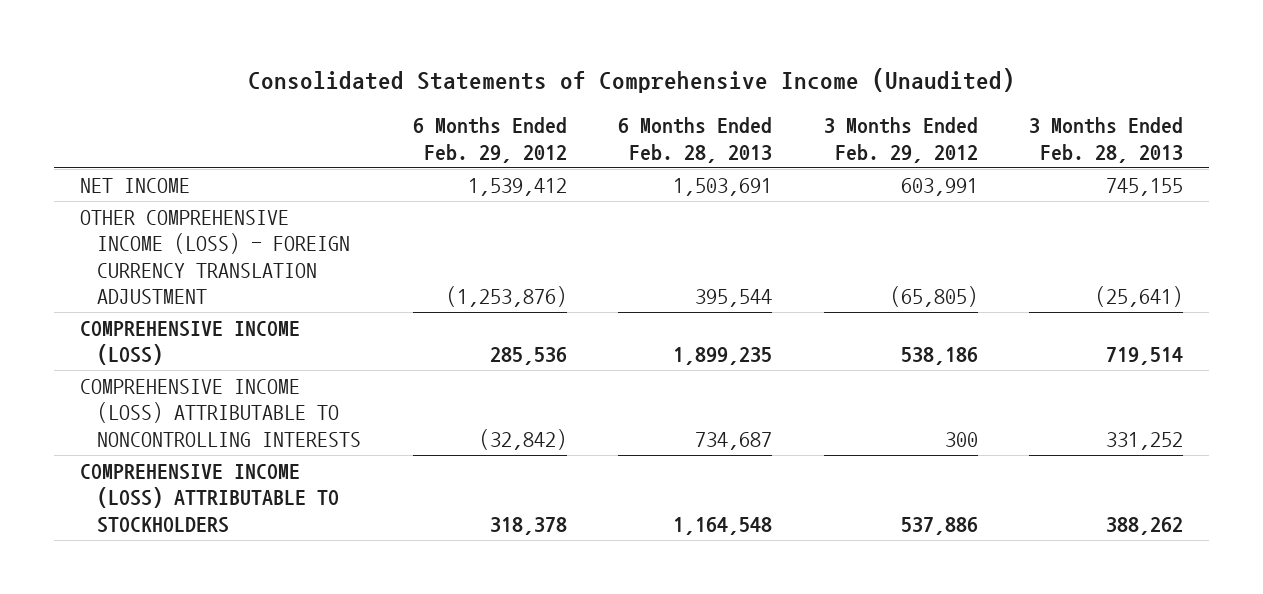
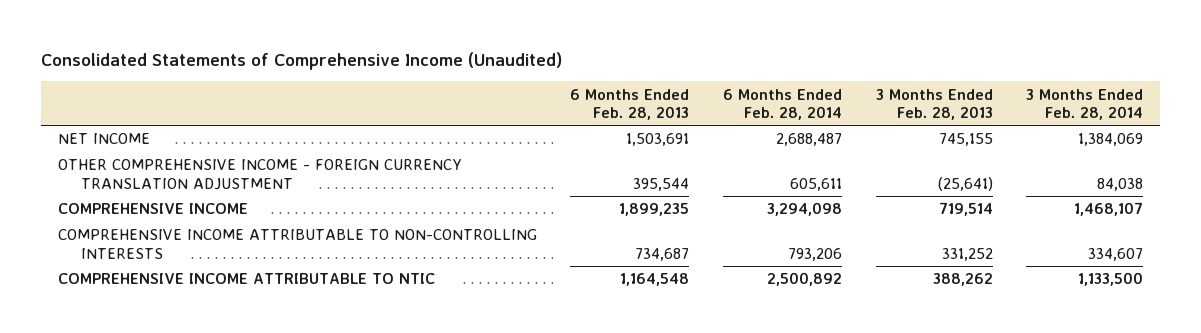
- | 6 Months Ended Feb. 29, 2012 | 6 Months Ended Feb. 28, 2013 | 3 Months Ended Feb. 29, 2012 | 3 Months Ended Feb. 28, 2013
+ | 6 Months Ended Feb. 28, 2013 | 6 Months Ended Feb. 28, 2014 | 3 Months Ended Feb. 28, 2013 | 3 Months Ended Feb. 28, 2014
- OTHER COMPREHENSIVE INCOME (LOSS) - FOREIGN CURRENCY TRANSLATION ADJUSTMENT | (1,253,876) | 395,544 | (65,805) | (25,641)
- COMPREHENSIVE INCOME (LOSS) | 285,536 | 1,899,235 | 538,186 | 719,514
- COMPREHENSIVE INCOME (LOSS) ATTRIBUTABLE TO NONCONTROLLING INTERESTS | (32,842) | 734,687 | 300 | 331,252
- COMPREHENSIVE INCOME (LOSS) ATTRIBUTABLE TO STOCKHOLDERS | 318,378 | 1,164,548 | 537,886 | 388,262
+ OTHER COMPREHENSIVE INCOME - FOREIGN CURRENCY TRANSLATION ADJUSTMENT | 395,544 | 605,611 | (25,641) | 84,038
+ COMPREHENSIVE INCOME | 1,899,235 | 3,294,098 | 719,514 | 1,468,107
+ COMPREHENSIVE INCOME ATTRIBUTABLE TO NON-CONTROLLING INTERESTS | 734,687 | 793,206 | 331,252 | 334,607
+ COMPREHENSIVE INCOME ATTRIBUTABLE TO NTIC | 1,164,548 | 2,500,892 | 388,262 | 1,133,500

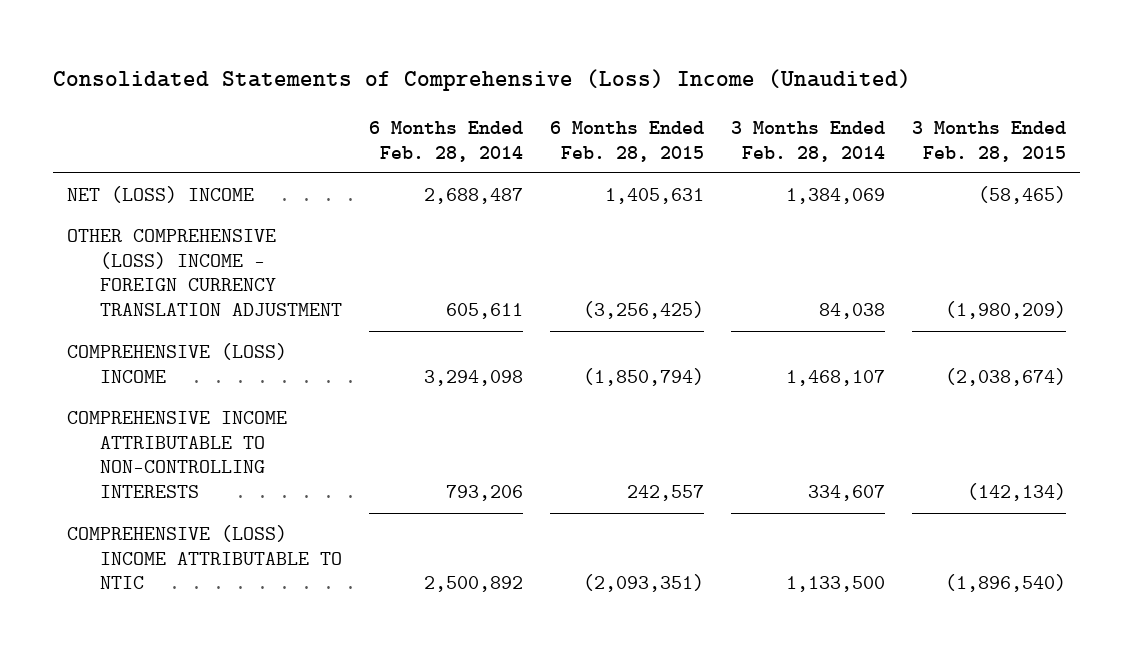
- Consolidated Statements of Comprehensive Income (Unaudited)
+ Consolidated Statements of Comprehensive (Loss) Income (Unaudited)
- | 6 Months Ended Feb. 28, 2013 | 6 Months Ended Feb. 28, 2014 | 3 Months Ended Feb. 28, 2013 | 3 Months Ended Feb. 28, 2014
+ | 6 Months Ended Feb. 28, 2014 | 6 Months Ended Feb. 28, 2015 | 3 Months Ended Feb. 28, 2014 | 3 Months Ended Feb. 28, 2015
- NET INCOME | 1,503,691 | 2,688,487 | 745,155 | 1,384,069
- OTHER COMPREHENSIVE INCOME - FOREIGN CURRENCY TRANSLATION ADJUSTMENT | 395,544 | 605,611 | (25,641) | 84,038
- COMPREHENSIVE INCOME | 1,899,235 | 3,294,098 | 719,514 | 1,468,107
+ NET (LOSS) INCOME | 2,688,487 | 1,405,631 | 1,384,069 | (58,465)
+ OTHER COMPREHENSIVE (LOSS) INCOME - FOREIGN CURRENCY TRANSLATION ADJUSTMENT | 605,611 | (3,256,425) | 84,038 | (1,980,209)
+ COMPREHENSIVE (LOSS) INCOME | 3,294,098 | (1,850,794) | 1,468,107 | (2,038,674)
- COMPREHENSIVE INCOME ATTRIBUTABLE TO NTIC | 1,164,548 | 2,500,892 | 388,262 | 1,133,500
+ COMPREHENSIVE (LOSS) INCOME ATTRIBUTABLE TO NTIC | 2,500,892 | (2,093,351) | 1,133,500 | (1,896,540)

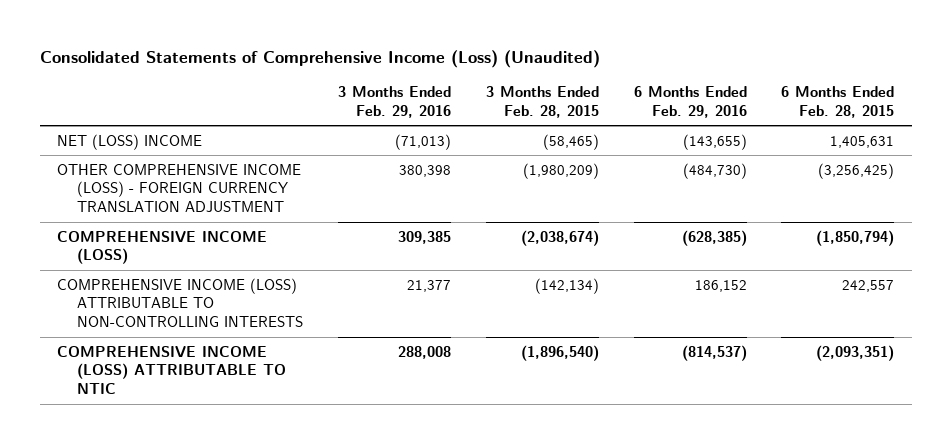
- Consolidated Statements of Comprehensive (Loss) Income (Unaudited)
+ Consolidated Statements of Comprehensive Income (Loss) (Unaudited)
- | 6 Months Ended Feb. 28, 2014 | 6 Months Ended Feb. 28, 2015 | 3 Months Ended Feb. 28, 2014 | 3 Months Ended Feb. 28, 2015
+ | 3 Months Ended Feb. 29, 2016 | 3 Months Ended Feb. 28, 2015 | 6 Months Ended Feb. 29, 2016 | 6 Months Ended Feb. 28, 2015
- OTHER COMPREHENSIVE (LOSS) INCOME - FOREIGN CURRENCY TRANSLATION ADJUSTMENT | 605,611 | (3,256,425) | 84,038 | (1,980,209)
- COMPREHENSIVE (LOSS) INCOME | 3,294,098 | (1,850,794) | 1,468,107 | (2,038,674)
- COMPREHENSIVE INCOME ATTRIBUTABLE TO NON-CONTROLLING INTERESTS | 793,206 | 242,557 | 334,607 | (142,134)
- COMPREHENSIVE (LOSS) INCOME ATTRIBUTABLE TO NTIC | 2,500,892 | (2,093,351) | 1,133,500 | (1,896,540)
+ OTHER COMPREHENSIVE INCOME (LOSS) - FOREIGN CURRENCY TRANSLATION ADJUSTMENT | 380,398 | (1,980,209) | (484,730) | (3,256,425)
+ COMPREHENSIVE INCOME (LOSS) | 309,385 | (2,038,674) | (628,385) | (1,850,794)
+ COMPREHENSIVE INCOME (LOSS) ATTRIBUTABLE TO NON-CONTROLLING INTERESTS | 21,377 | (142,134) | 186,152 | 242,557
+ COMPREHENSIVE INCOME (LOSS) ATTRIBUTABLE TO NTIC | 288,008 | (1,896,540) | (814,537) | (2,093,351)

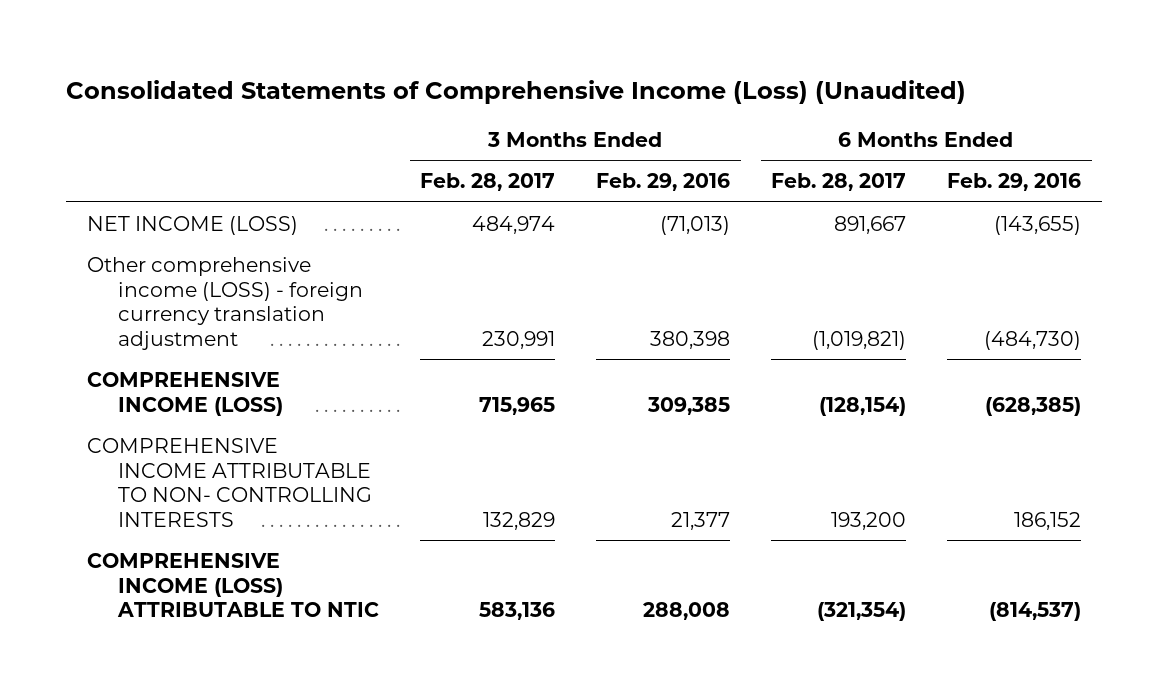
- | 3 Months Ended Feb. 29, 2016 | 3 Months Ended Feb. 28, 2015 | 6 Months Ended Feb. 29, 2016 | 6 Months Ended Feb. 28, 2015
+ | 3 Months Ended Feb. 28, 2017 | 3 Months Ended Feb. 29, 2016 | 6 Months Ended Feb. 28, 2017 | 6 Months Ended Feb. 29, 2016
- NET (LOSS) INCOME | (71,013) | (58,465) | (143,655) | 1,405,631
- OTHER COMPREHENSIVE INCOME (LOSS) - FOREIGN CURRENCY TRANSLATION ADJUSTMENT | 380,398 | (1,980,209) | (484,730) | (3,256,425)
+ NET INCOME (LOSS) | 484,974 | (71,013) | 891,667 | (143,655)
+ Other comprehensive income (LOSS) - foreign currency translation adjustment | 230,991 | 380,398 | (1,019,821) | (484,730)
- COMPREHENSIVE INCOME (LOSS) ATTRIBUTABLE TO NON-CONTROLLING INTERESTS | 21,377 | (142,134) | 186,152 | 242,557
+ COMPREHENSIVE INCOME ATTRIBUTABLE TO NON- CONTROLLING INTERESTS | 132,829 | 21,377 | 193,200 | 186,152

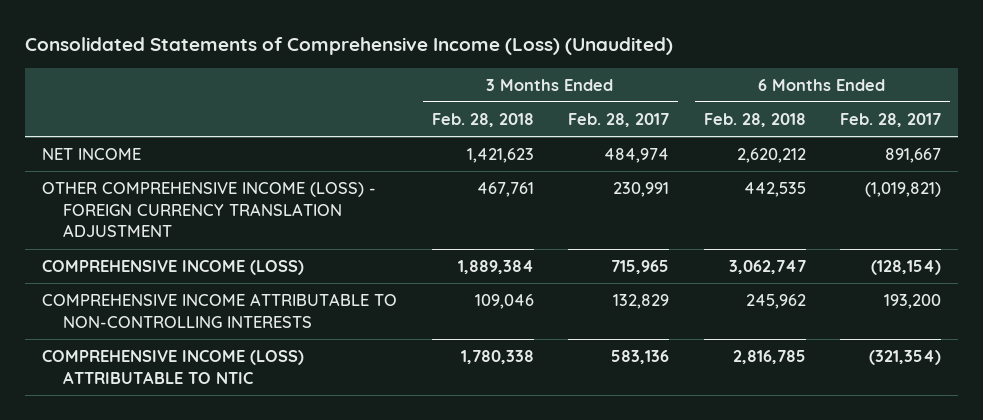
- | 3 Months Ended Feb. 28, 2017 | 3 Months Ended Feb. 29, 2016 | 6 Months Ended Feb. 28, 2017 | 6 Months Ended Feb. 29, 2016
+ | 3 Months Ended Feb. 28, 2018 | 3 Months Ended Feb. 28, 2017 | 6 Months Ended Feb. 28, 2018 | 6 Months Ended Feb. 28, 2017
- NET INCOME (LOSS) | 484,974 | (71,013) | 891,667 | (143,655)
- Other comprehensive income (LOSS) - foreign currency translation adjustment | 230,991 | 380,398 | (1,019,821) | (484,730)
+ NET INCOME | 1,421,623 | 484,974 | 2,620,212 | 891,667
+ OTHER COMPREHENSIVE INCOME (LOSS) - FOREIGN CURRENCY TRANSLATION ADJUSTMENT | 467,761 | 230,991 | 442,535 | (1,019,821)
- COMPREHENSIVE INCOME ATTRIBUTABLE TO NON- CONTROLLING INTERESTS | 132,829 | 21,377 | 193,200 | 186,152
+ COMPREHENSIVE INCOME ATTRIBUTABLE TO NON-CONTROLLING INTERESTS | 109,046 | 132,829 | 245,962 | 193,200

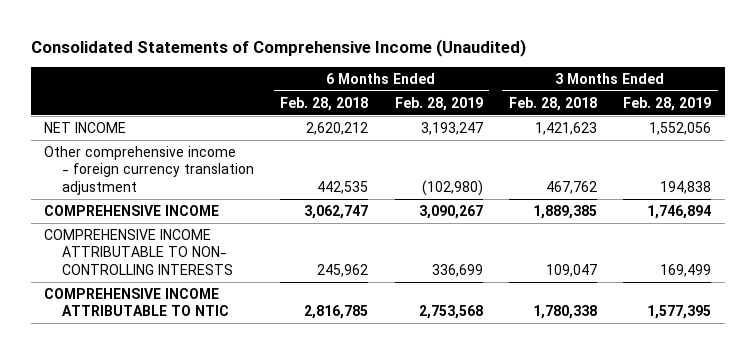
- Consolidated Statements of Comprehensive Income (Loss) (Unaudited)
+ Consolidated Statements of Comprehensive Income (Unaudited)
- | 3 Months Ended Feb. 28, 2018 | 3 Months Ended Feb. 28, 2017 | 6 Months Ended Feb. 28, 2018 | 6 Months Ended Feb. 28, 2017
+ | 6 Months Ended Feb. 28, 2018 | 6 Months Ended Feb. 28, 2019 | 3 Months Ended Feb. 28, 2018 | 3 Months Ended Feb. 28, 2019
- OTHER COMPREHENSIVE INCOME (LOSS) - FOREIGN CURRENCY TRANSLATION ADJUSTMENT | 467,761 | 230,991 | 442,535 | (1,019,821)
- COMPREHENSIVE INCOME (LOSS) | 1,889,384 | 715,965 | 3,062,747 | (128,154)
- COMPREHENSIVE INCOME ATTRIBUTABLE TO NON-CONTROLLING INTERESTS | 109,046 | 132,829 | 245,962 | 193,200
- COMPREHENSIVE INCOME (LOSS) ATTRIBUTABLE TO NTIC | 1,780,338 | 583,136 | 2,816,785 | (321,354)
+ Other comprehensive income - foreign currency translation adjustment | 442,535 | (102,980) | 467,762 | 194,838
+ COMPREHENSIVE INCOME | 3,062,747 | 3,090,267 | 1,889,385 | 1,746,894
+ COMPREHENSIVE INCOME ATTRIBUTABLE TO NON- CONTROLLING INTERESTS | 245,962 | 336,699 | 109,047 | 169,499
+ COMPREHENSIVE INCOME ATTRIBUTABLE TO NTIC | 2,816,785 | 2,753,568 | 1,780,338 | 1,577,395

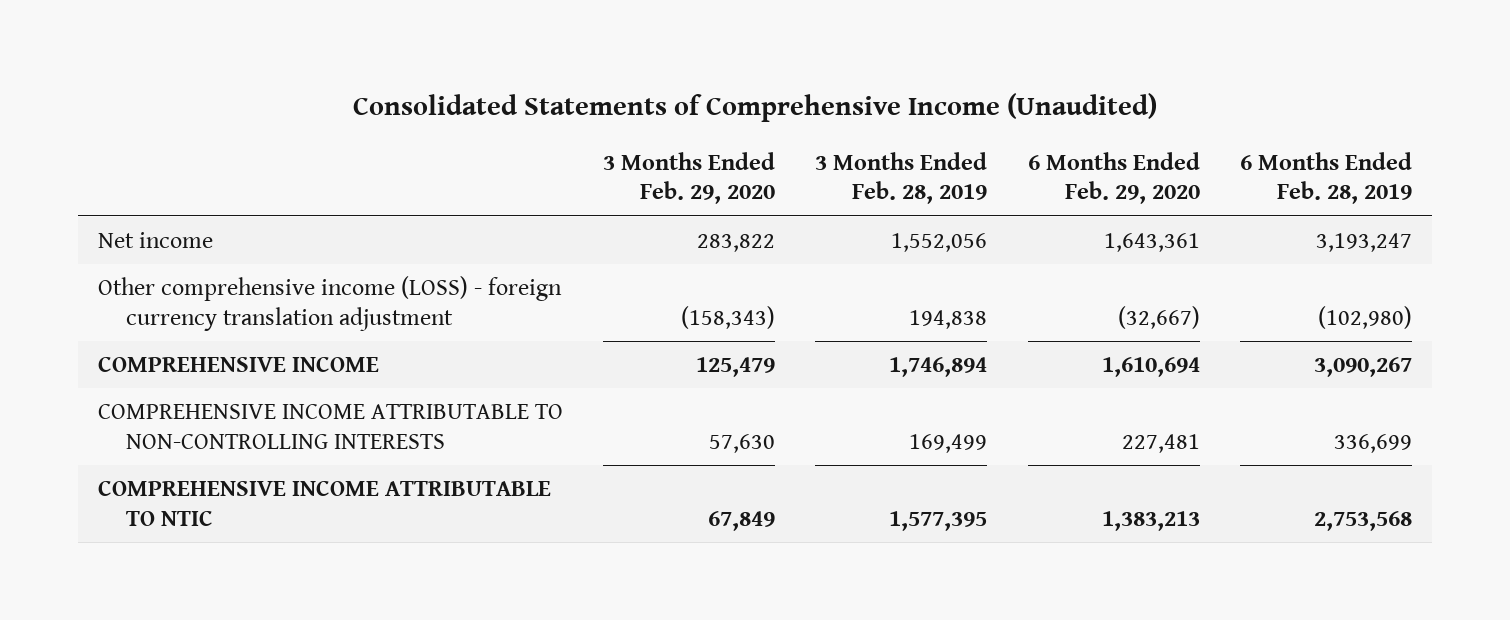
- | 6 Months Ended Feb. 28, 2018 | 6 Months Ended Feb. 28, 2019 | 3 Months Ended Feb. 28, 2018 | 3 Months Ended Feb. 28, 2019
+ | 3 Months Ended Feb. 29, 2020 | 3 Months Ended Feb. 28, 2019 | 6 Months Ended Feb. 29, 2020 | 6 Months Ended Feb. 28, 2019
- NET INCOME | 2,620,212 | 3,193,247 | 1,421,623 | 1,552,056
- Other comprehensive income - foreign currency translation adjustment | 442,535 | (102,980) | 467,762 | 194,838
+ Net income | 283,822 | 1,552,056 | 1,643,361 | 3,193,247
+ Other comprehensive income (LOSS) - foreign currency translation adjustment | (158,343) | 194,838 | (32,667) | (102,980)
- COMPREHENSIVE INCOME ATTRIBUTABLE TO NON- CONTROLLING INTERESTS | 245,962 | 336,699 | 109,047 | 169,499
+ COMPREHENSIVE INCOME ATTRIBUTABLE TO NON-CONTROLLING INTERESTS | 57,630 | 169,499 | 227,481 | 336,699

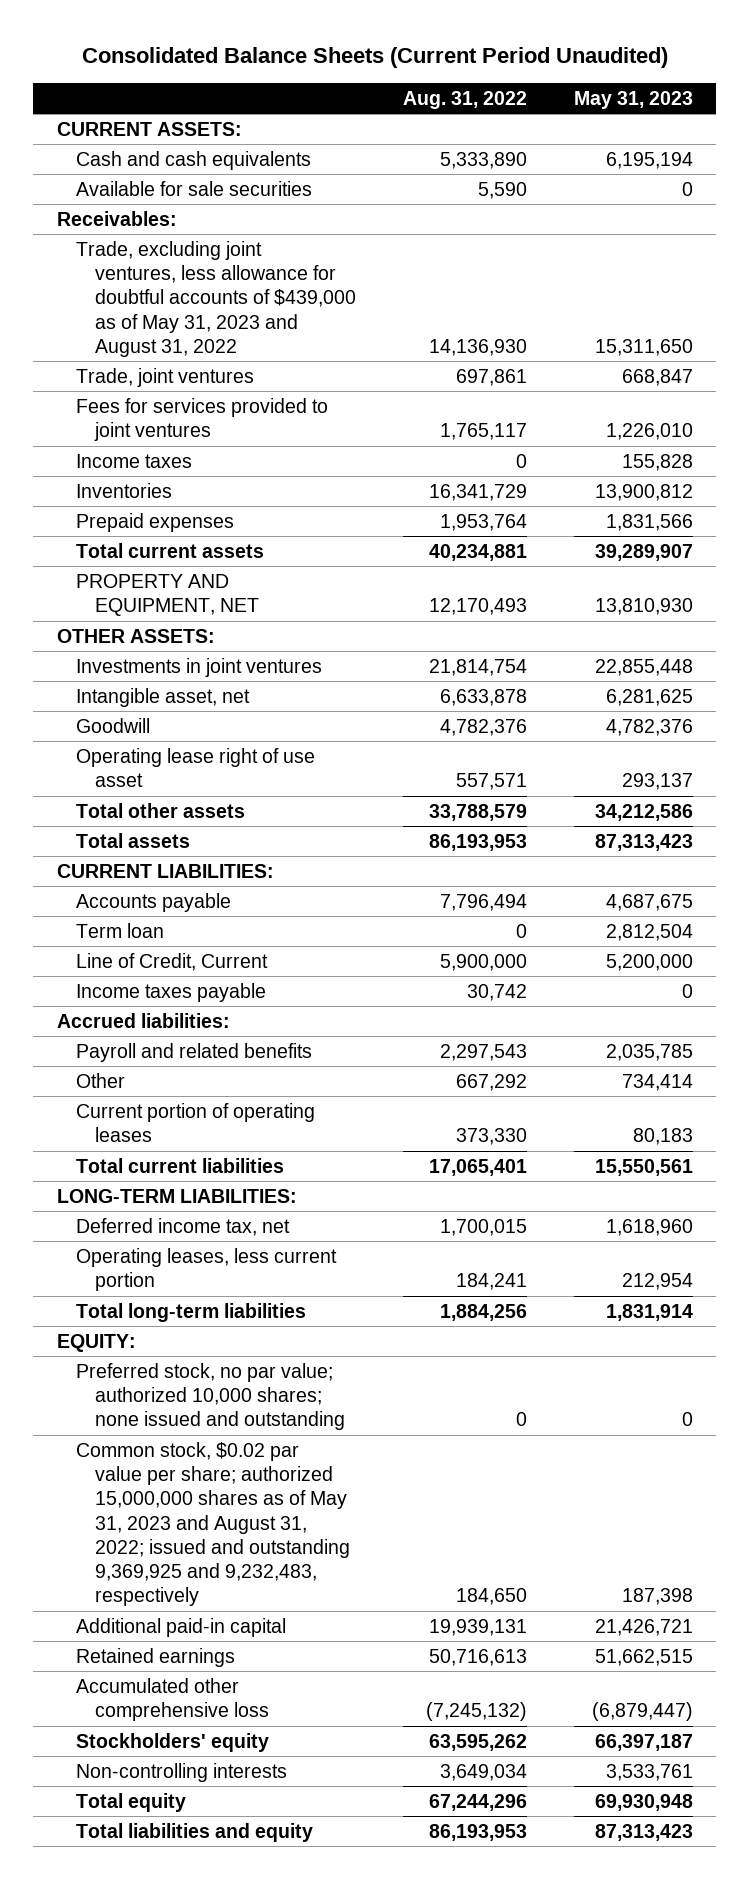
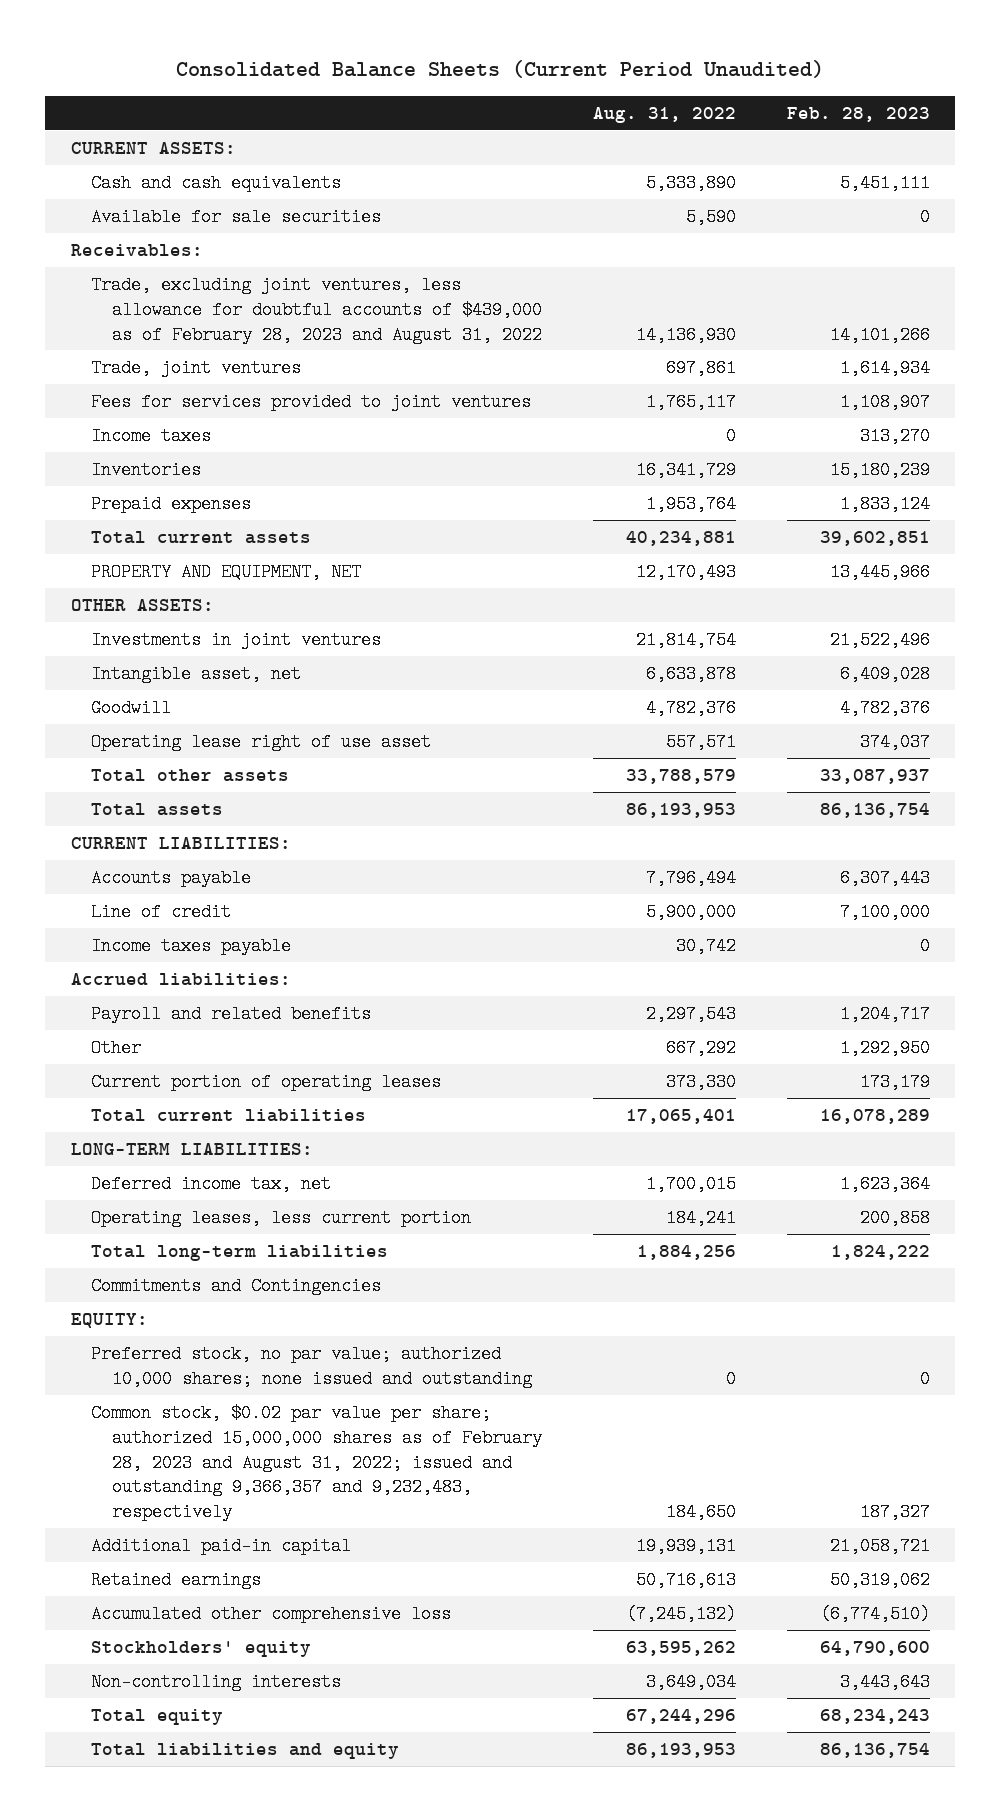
- | Aug. 31, 2022 | May 31, 2023
+ | Aug. 31, 2022 | Feb. 28, 2023
- Trade, excluding joint ventures, less allowance for doubtful accounts of $439,000 as of May 31, 2023 and August 31, 2022 | 14,136,930 | 15,311,650
+ Trade, excluding joint ventures, less allowance for doubtful accounts of $439,000 as of February 28, 2023 and August 31, 2022 | 14,136,930 | 14,101,266
- Term loan | 0 | 2,812,504
- Line of Credit, Current | 5,900,000 | 5,200,000
+ Line of credit | 5,900,000 | 7,100,000
+ Commitments and Contingencies
- Common stock, $0.02 par value per share; authorized 15,000,000 shares as of May 31, 2023 and August 31, 2022; issued and outstanding 9,369,925 and 9,232,483, respectively | 184,650 | 187,398
+ Common stock, $0.02 par value per share; authorized 15,000,000 shares as of February 28, 2023 and August 31, 2022; issued and outstanding 9,366,357 and 9,232,483, respectively | 184,650 | 187,327

